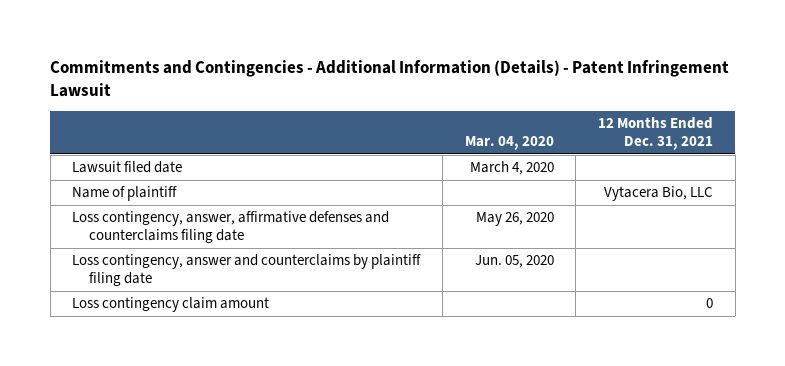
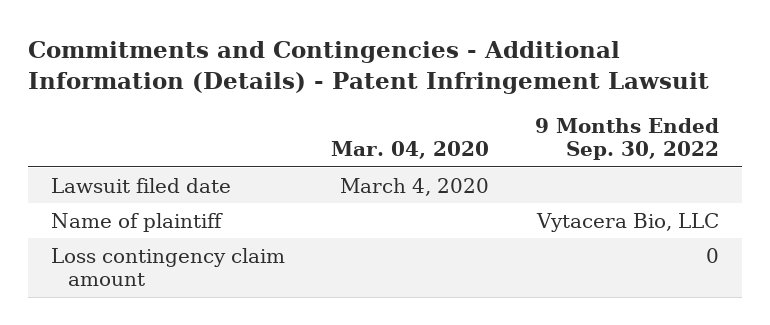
- | Mar. 04, 2020 | 12 Months Ended Dec. 31, 2021
+ | Mar. 04, 2020 | 9 Months Ended Sep. 30, 2022
- Loss contingency, answer, affirmative defenses and counterclaims filing date | May 26, 2020 |
- Loss contingency, answer and counterclaims by plaintiff filing date | Jun. 05, 2020 |

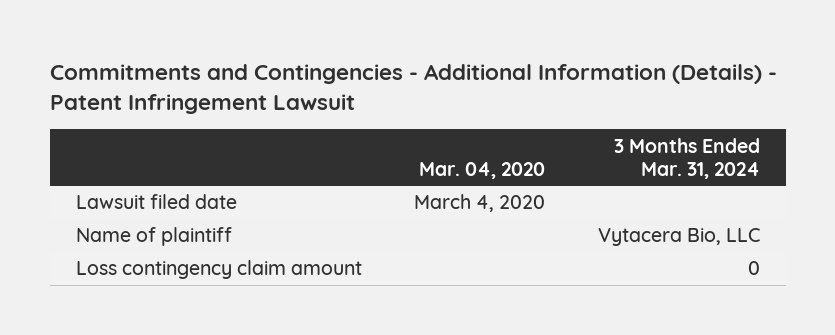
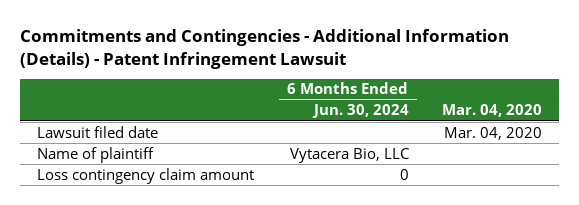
- | Mar. 04, 2020 | 3 Months Ended Mar. 31, 2024
+ | 6 Months Ended Jun. 30, 2024 | Mar. 04, 2020
- Lawsuit filed date | March 4, 2020 |
+ Lawsuit filed date | | Mar. 04, 2020

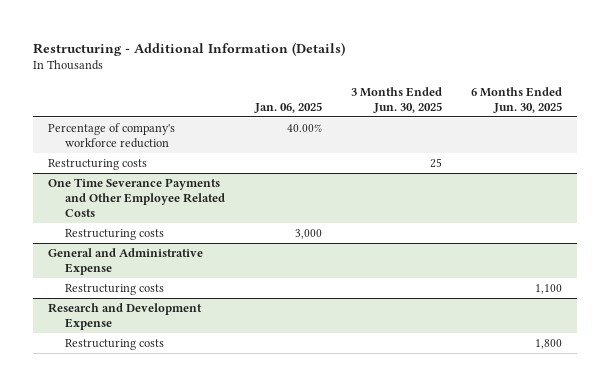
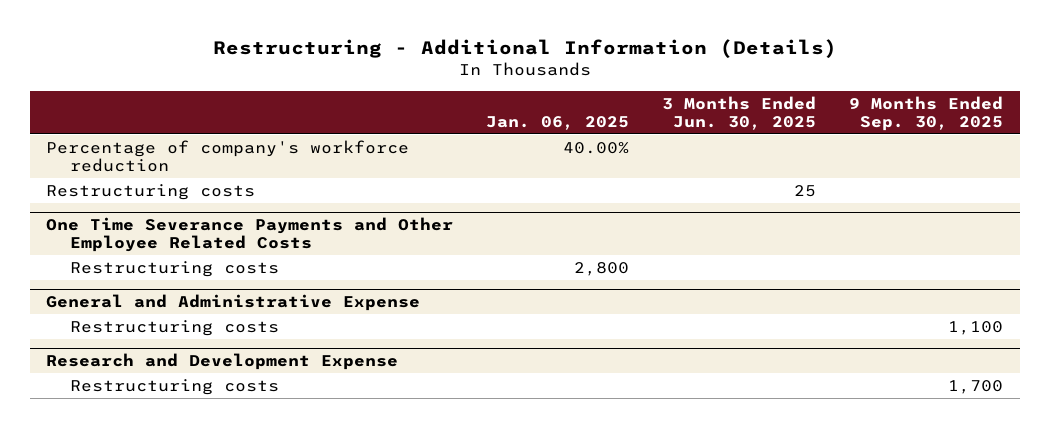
- | Jan. 06, 2025 | 3 Months Ended Jun. 30, 2025 | 6 Months Ended Jun. 30, 2025
+ | Jan. 06, 2025 | 3 Months Ended Jun. 30, 2025 | 9 Months Ended Sep. 30, 2025
@ One Time Severance Payments and Other Employee Related Costs
- Restructuring costs | 3,000 | |
+ Restructuring costs | 2,800 | |

